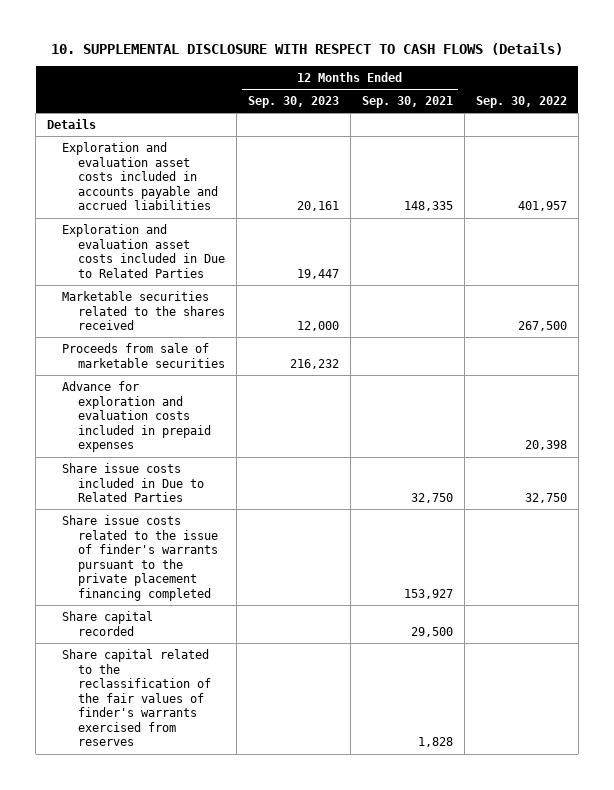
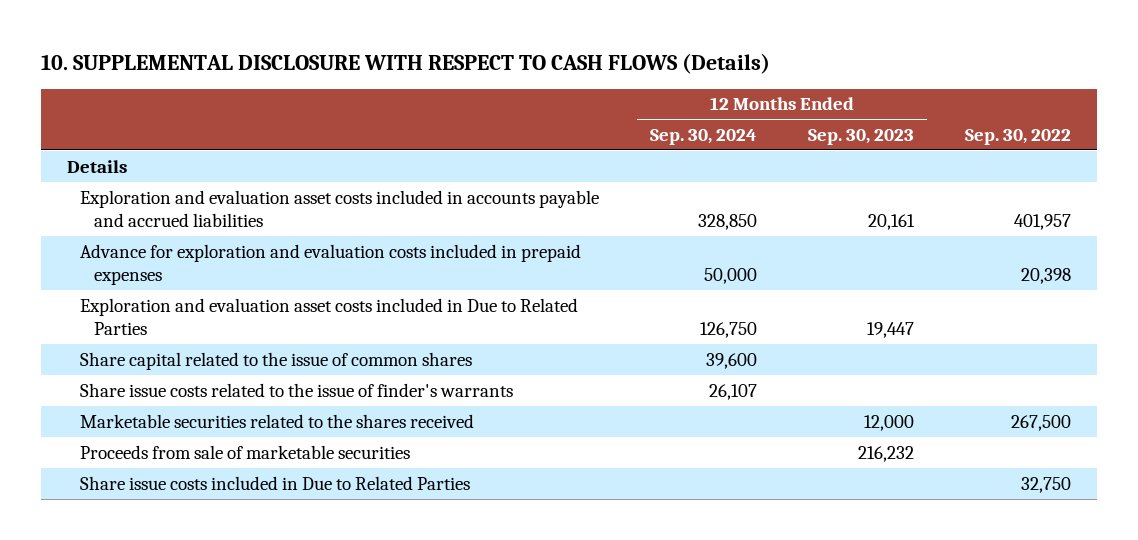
- | 12 Months Ended Sep. 30, 2023 | 12 Months Ended Sep. 30, 2021 | Sep. 30, 2022
+ | 12 Months Ended Sep. 30, 2024 | 12 Months Ended Sep. 30, 2023 | Sep. 30, 2022
moved up: Advance for exploration and evaluation costs included in prepaid expenses | 50,000 | | 20,398
+ Share capital related to the issue of common shares | 39,600 | |
+ Share issue costs related to the issue of finder's warrants | 26,107 | |
- Share issue costs related to the issue of finder's warrants pursuant to the private placement financing completed | | 153,927 |
- Share capital recorded | | 29,500 |
- Share capital related to the reclassification of the fair values of finder's warrants exercised from reserves | | 1,828 |

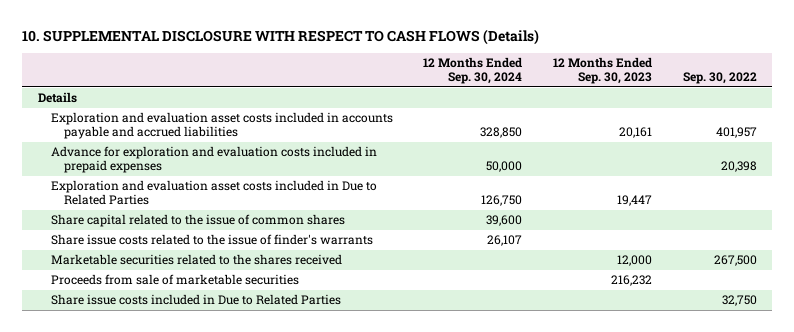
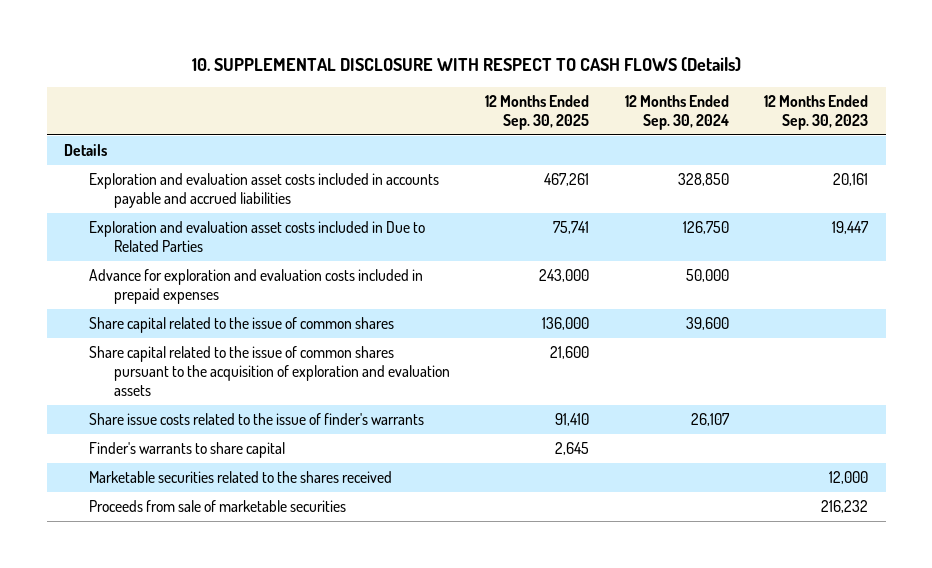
- | 12 Months Ended Sep. 30, 2024 | 12 Months Ended Sep. 30, 2023 | Sep. 30, 2022
+ | 12 Months Ended Sep. 30, 2025 | 12 Months Ended Sep. 30, 2024 | 12 Months Ended Sep. 30, 2023
moved down: Advance for exploration and evaluation costs included in prepaid expenses | 243,000 | 50,000 |
+ Share capital related to the issue of common shares pursuant to the acquisition of exploration and evaluation assets | 21,600 | |
+ Finder's warrants to share capital | 2,645 | |
- Share issue costs included in Due to Related Parties | | | 32,750

